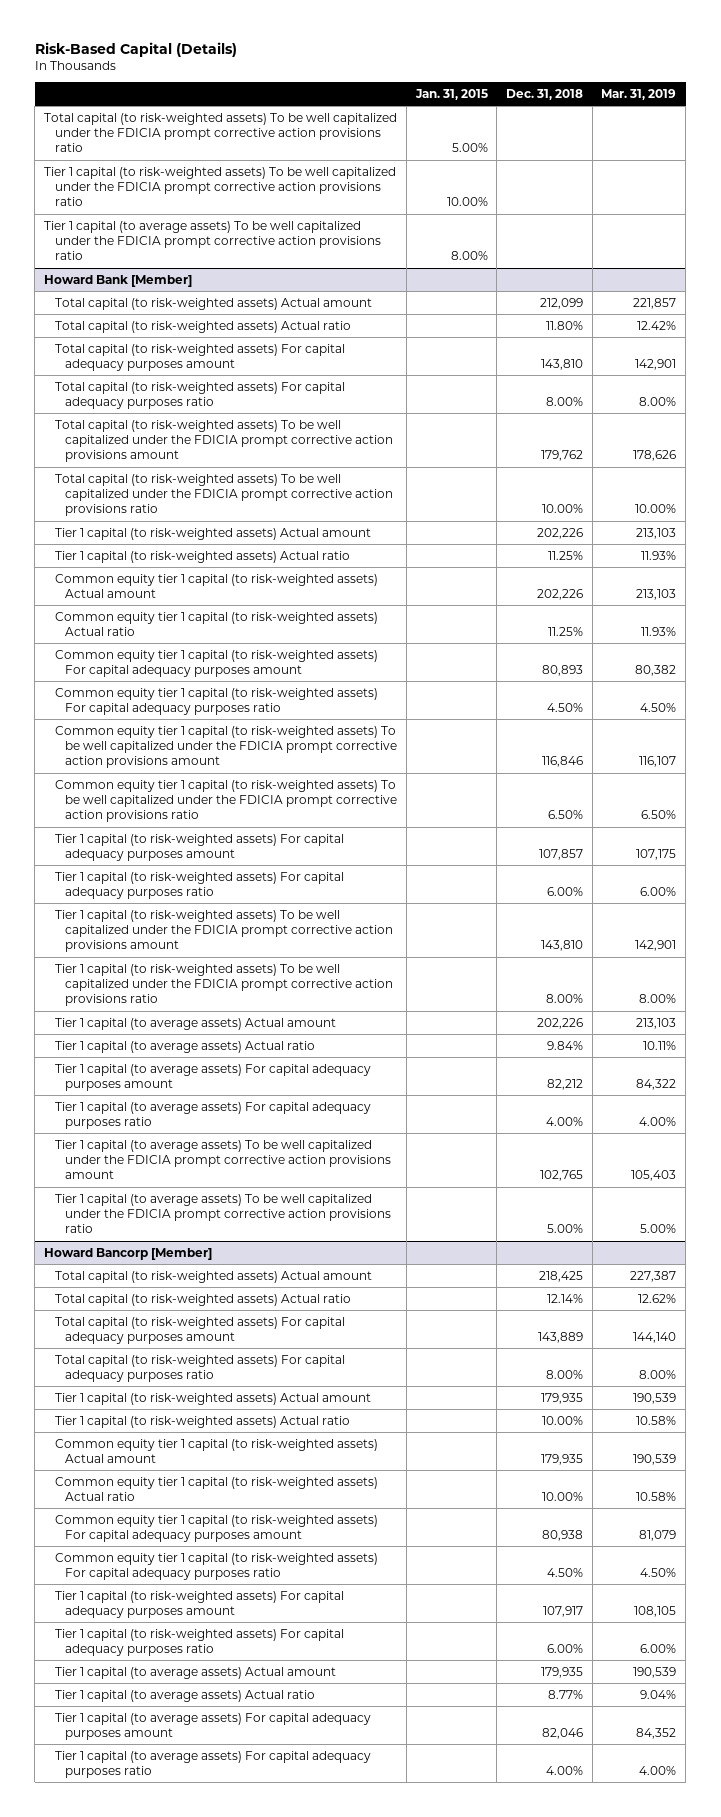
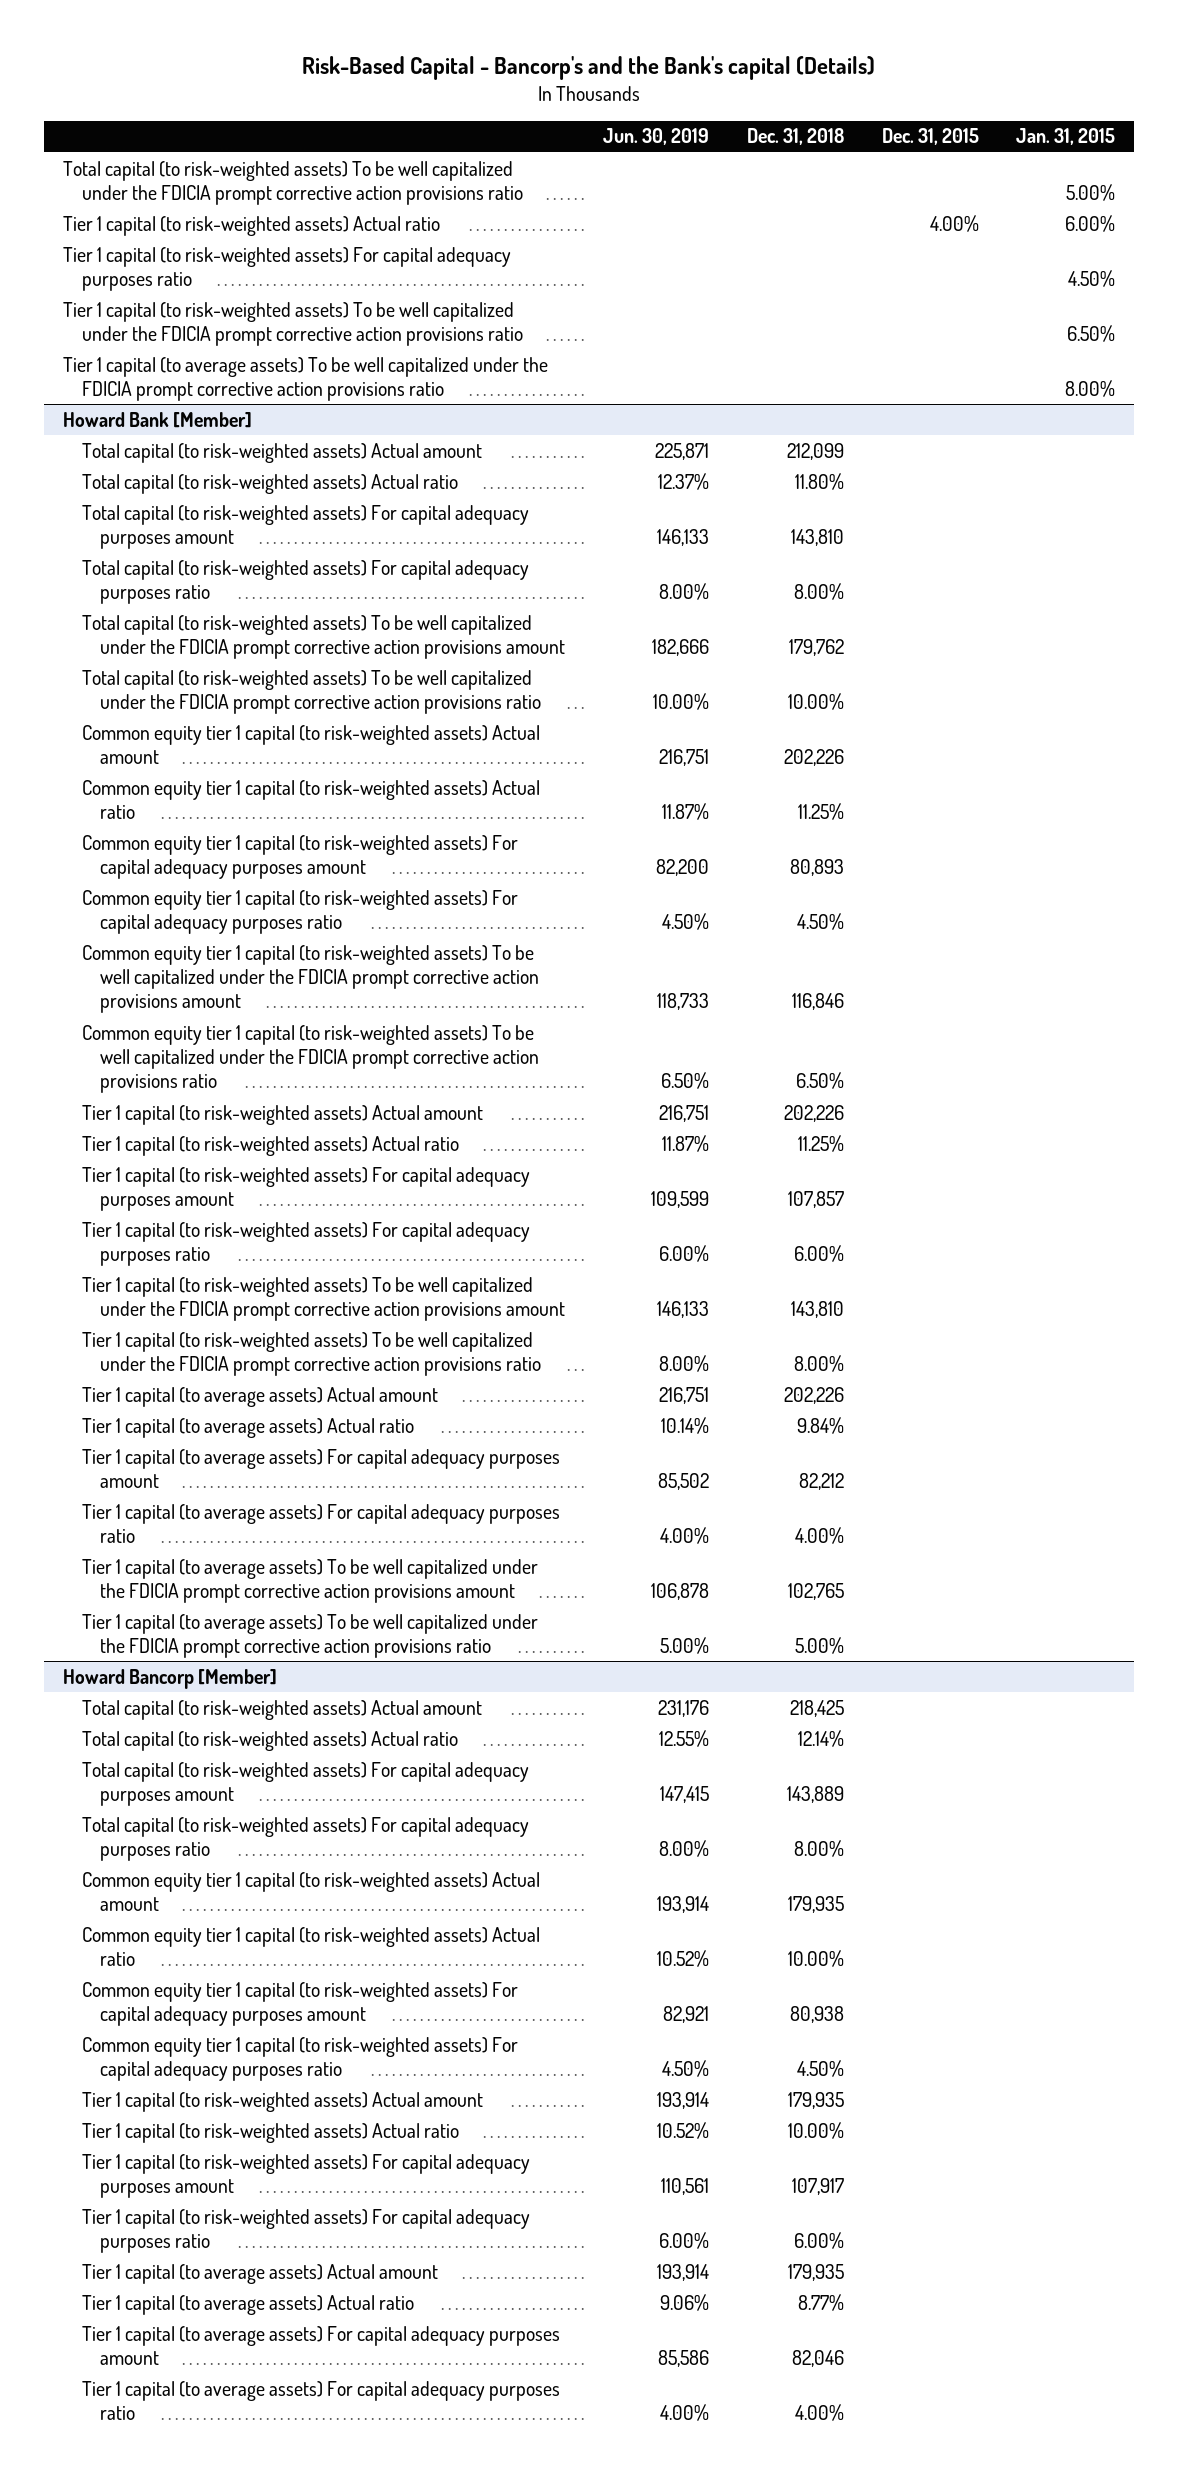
- Risk-Based Capital (Details)
+ Risk-Based Capital - Bancorp's and the Bank's capital (Details)
- | Jan. 31, 2015 | Dec. 31, 2018 | Mar. 31, 2019
+ | Jun. 30, 2019 | Dec. 31, 2018 | Dec. 31, 2015 | Jan. 31, 2015
- Tier 1 capital (to risk-weighted assets) To be well capitalized under the FDICIA prompt corrective action provisions ratio | 10.00% | |
+ Tier 1 capital (to risk-weighted assets) Actual ratio | | | 4.00% | 6.00%
+ Tier 1 capital (to risk-weighted assets) For capital adequacy purposes ratio | | | | 4.50%
+ Tier 1 capital (to risk-weighted assets) To be well capitalized under the FDICIA prompt corrective action provisions ratio | | | | 6.50%
@ Howard Bank [Member]
moved down: Tier 1 capital (to risk-weighted assets) Actual amount | 216,751 | 202,226 | |
moved down: Tier 1 capital (to risk-weighted assets) Actual ratio | 11.87% | 11.25% | |
@ Howard Bancorp [Member]
moved down: Tier 1 capital (to risk-weighted assets) Actual amount | 193,914 | 179,935 | |
moved down: Tier 1 capital (to risk-weighted assets) Actual ratio | 10.52% | 10.00% | |

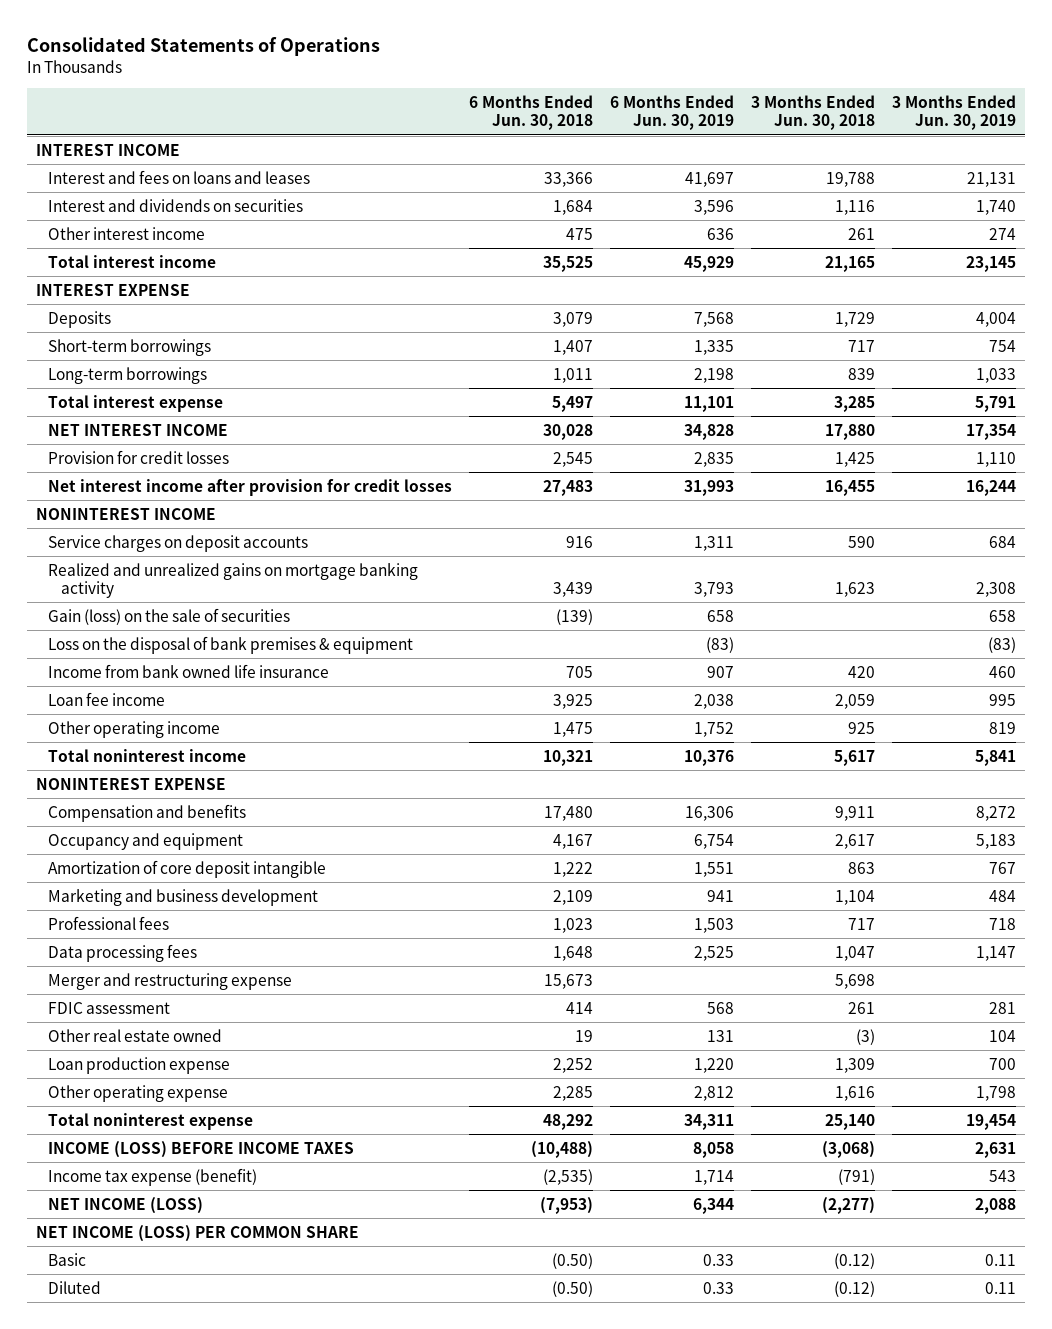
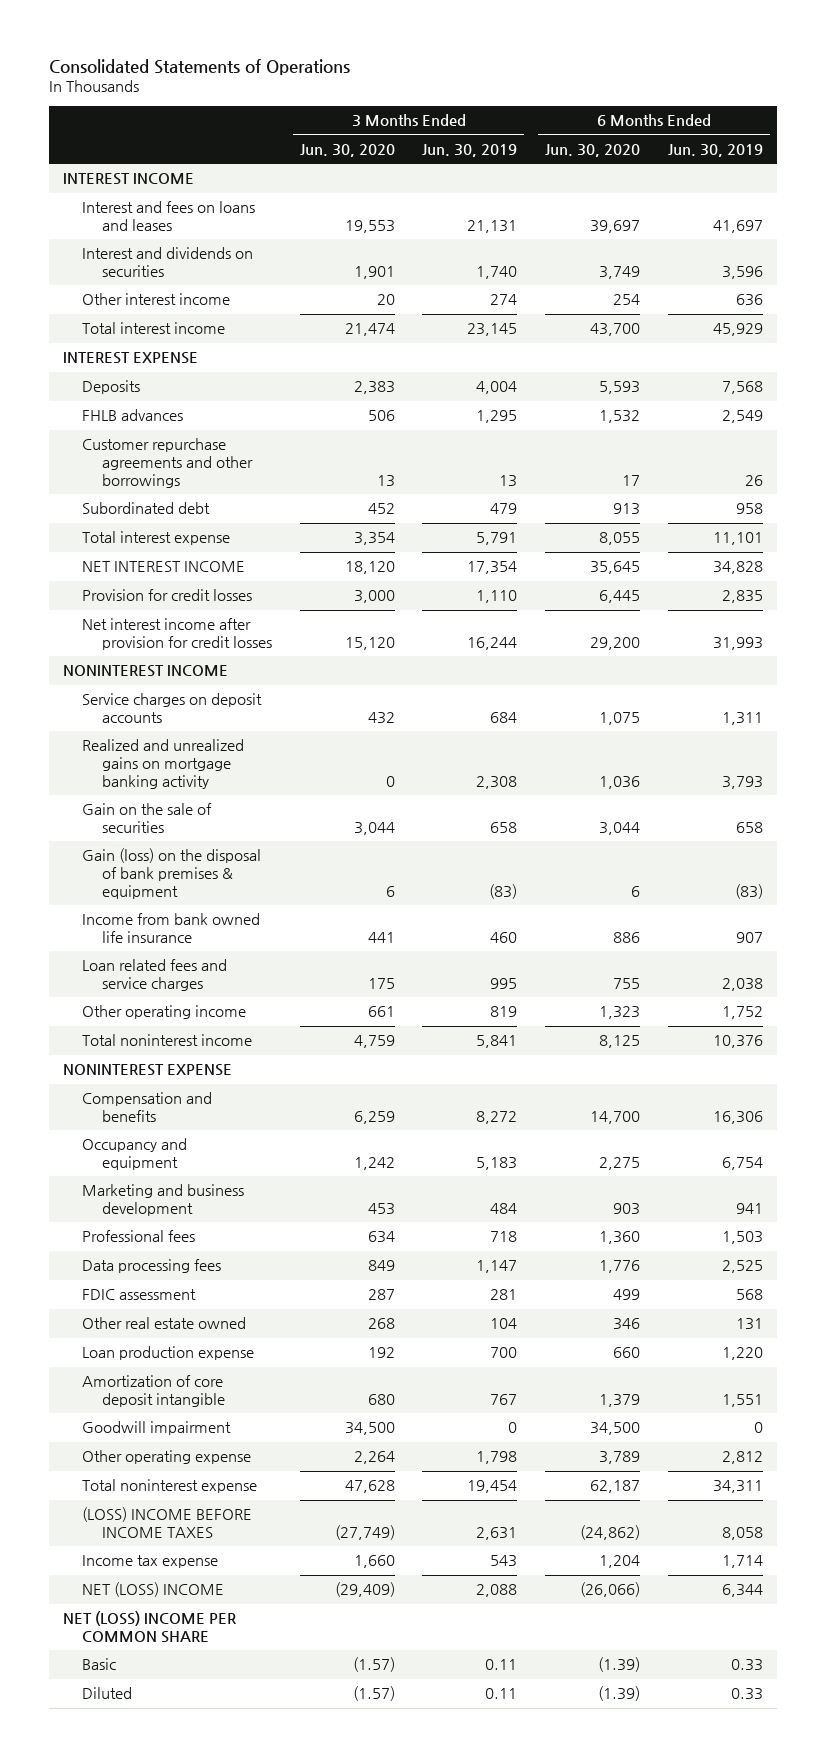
- | 6 Months Ended Jun. 30, 2018 | 6 Months Ended Jun. 30, 2019 | 3 Months Ended Jun. 30, 2018 | 3 Months Ended Jun. 30, 2019
+ | 3 Months Ended Jun. 30, 2020 | 3 Months Ended Jun. 30, 2019 | 6 Months Ended Jun. 30, 2020 | 6 Months Ended Jun. 30, 2019
- Short-term borrowings | 1,407 | 1,335 | 717 | 754
- Long-term borrowings | 1,011 | 2,198 | 839 | 1,033
+ FHLB advances | 506 | 1,295 | 1,532 | 2,549
+ Customer repurchase agreements and other borrowings | 13 | 13 | 17 | 26
+ Subordinated debt | 452 | 479 | 913 | 958
- Gain (loss) on the sale of securities | (139) | 658 | | 658
- Loss on the disposal of bank premises & equipment | | (83) | | (83)
+ Gain on the sale of securities | 3,044 | 658 | 3,044 | 658
+ Gain (loss) on the disposal of bank premises & equipment | 6 | (83) | 6 | (83)
- Loan fee income | 3,925 | 2,038 | 2,059 | 995
+ Loan related fees and service charges | 175 | 995 | 755 | 2,038
- Merger and restructuring expense | 15,673 | | 5,698 |
moved down: Amortization of core deposit intangible | 680 | 767 | 1,379 | 1,551
+ Goodwill impairment | 34,500 | 0 | 34,500 | 0
- INCOME (LOSS) BEFORE INCOME TAXES | (10,488) | 8,058 | (3,068) | 2,631
- Income tax expense (benefit) | (2,535) | 1,714 | (791) | 543
- NET INCOME (LOSS) | (7,953) | 6,344 | (2,277) | 2,088
- NET INCOME (LOSS) PER COMMON SHARE
+ (LOSS) INCOME BEFORE INCOME TAXES | (27,749) | 2,631 | (24,862) | 8,058
+ Income tax expense | 1,660 | 543 | 1,204 | 1,714
+ NET (LOSS) INCOME | (29,409) | 2,088 | (26,066) | 6,344
+ NET (LOSS) INCOME PER COMMON SHARE

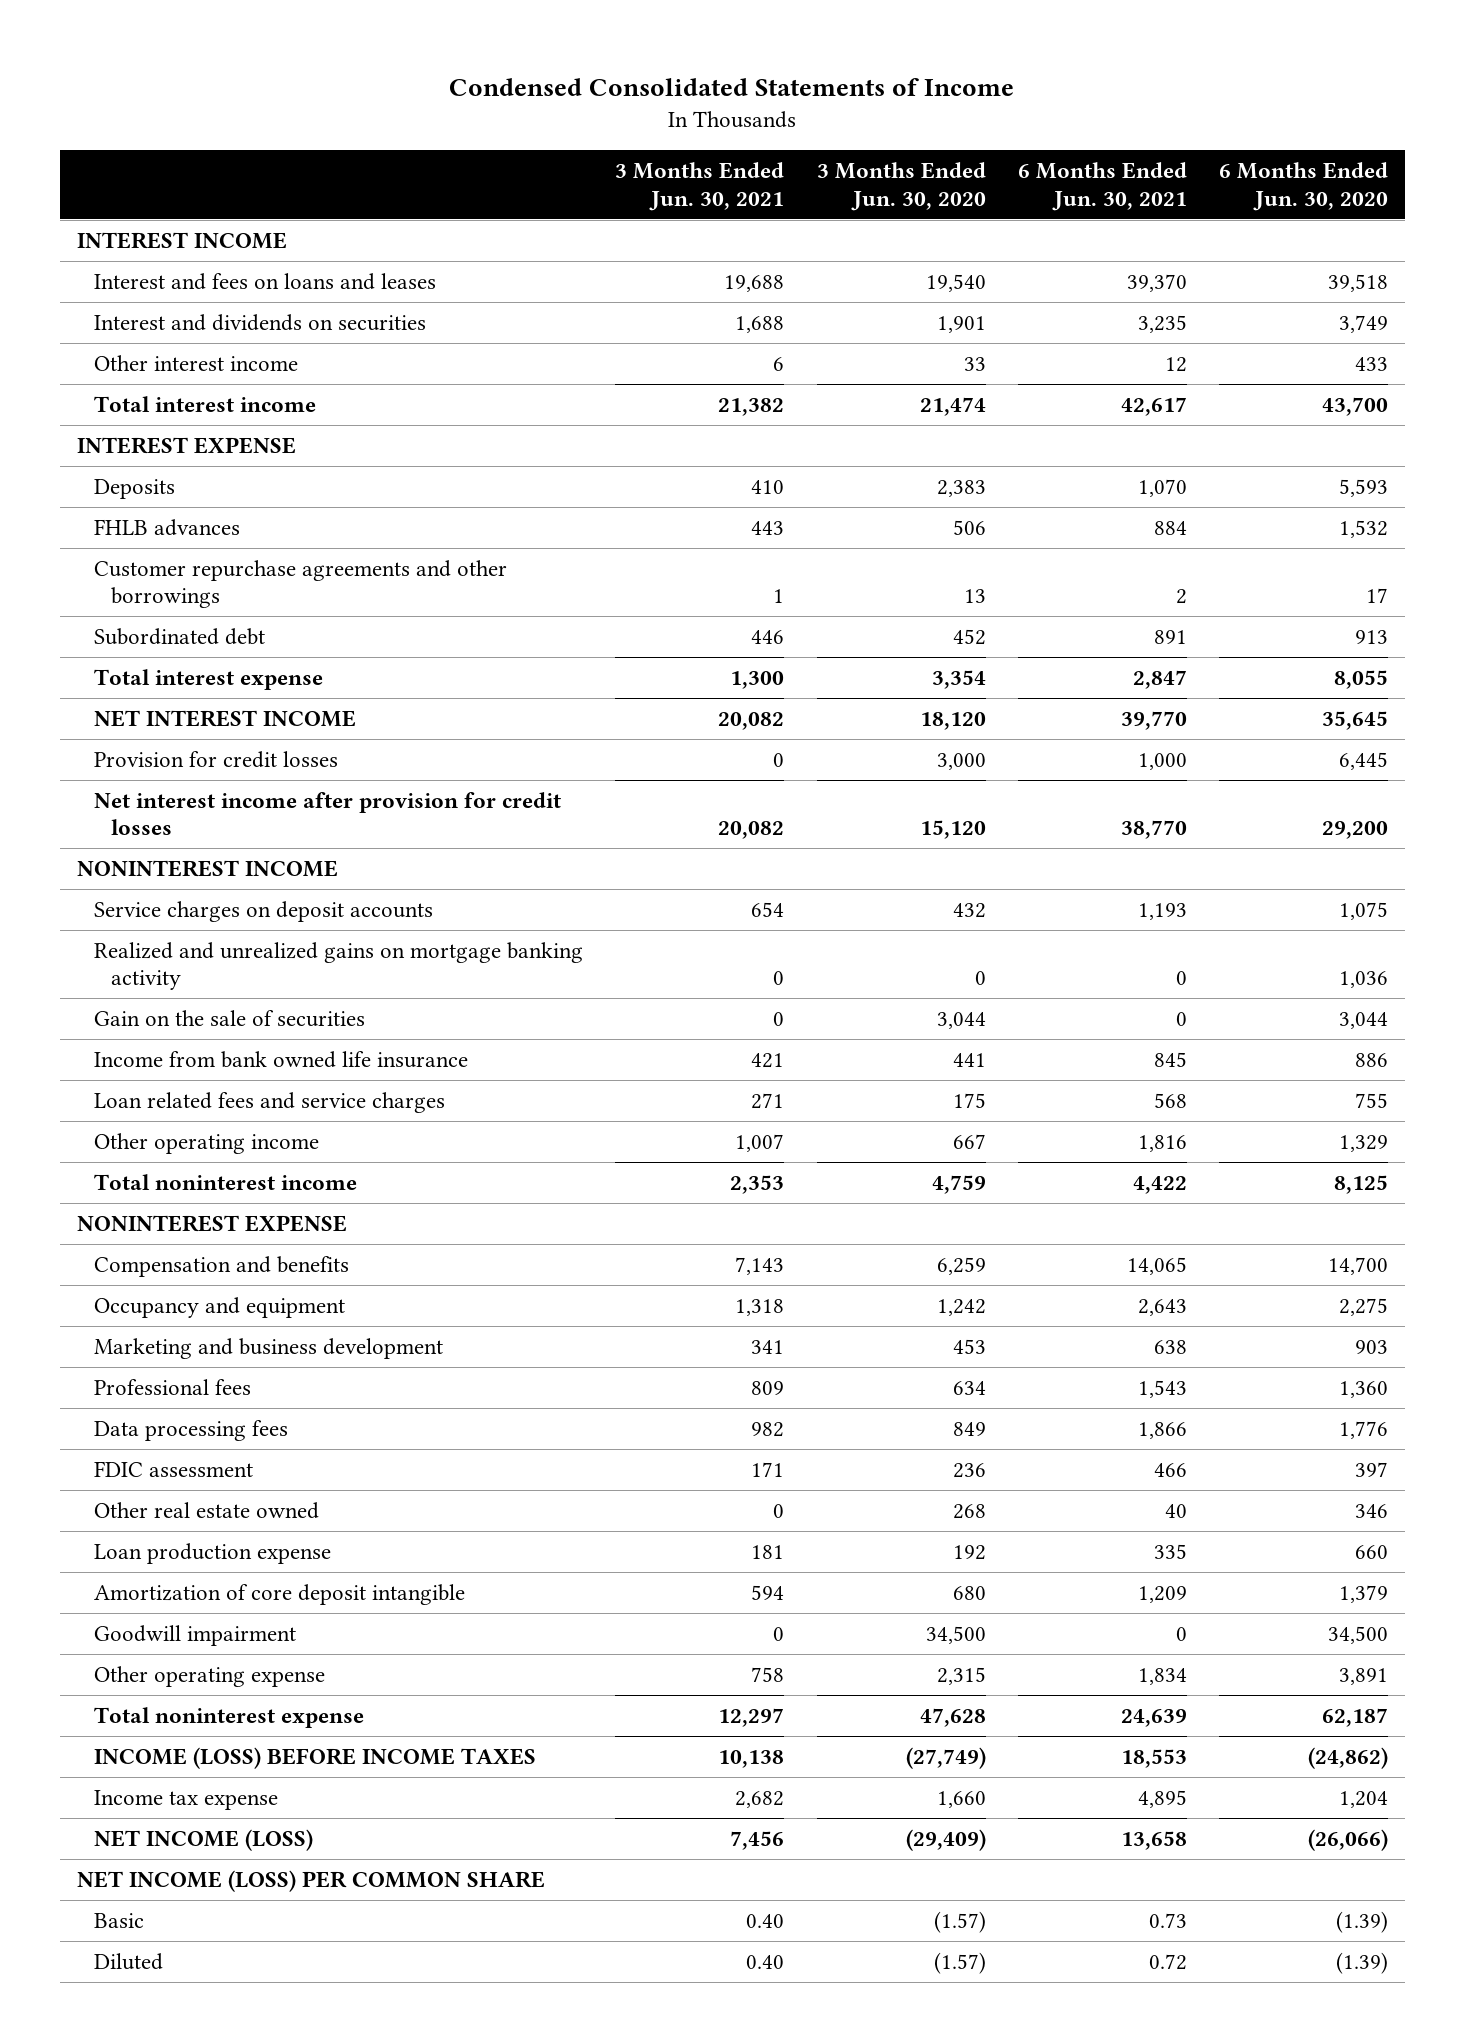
- Consolidated Statements of Operations
+ Condensed Consolidated Statements of Income
- | 3 Months Ended Jun. 30, 2020 | 3 Months Ended Jun. 30, 2019 | 6 Months Ended Jun. 30, 2020 | 6 Months Ended Jun. 30, 2019
+ | 3 Months Ended Jun. 30, 2021 | 3 Months Ended Jun. 30, 2020 | 6 Months Ended Jun. 30, 2021 | 6 Months Ended Jun. 30, 2020
- Interest and fees on loans and leases | 19,553 | 21,131 | 39,697 | 41,697
+ Interest and fees on loans and leases | 19,688 | 19,540 | 39,370 | 39,518
- Other interest income | 20 | 274 | 254 | 636
+ Other interest income | 6 | 33 | 12 | 433
- Gain (loss) on the disposal of bank premises & equipment | 6 | (83) | 6 | (83)
- Other operating income | 661 | 819 | 1,323 | 1,752
+ Other operating income | 1,007 | 667 | 1,816 | 1,329
- FDIC assessment | 287 | 281 | 499 | 568
+ FDIC assessment | 171 | 236 | 466 | 397
- Other operating expense | 2,264 | 1,798 | 3,789 | 2,812
+ Other operating expense | 758 | 2,315 | 1,834 | 3,891
- (LOSS) INCOME BEFORE INCOME TAXES | (27,749) | 2,631 | (24,862) | 8,058
+ INCOME (LOSS) BEFORE INCOME TAXES | 10,138 | (27,749) | 18,553 | (24,862)
- NET (LOSS) INCOME | (29,409) | 2,088 | (26,066) | 6,344
- NET (LOSS) INCOME PER COMMON SHARE
+ NET INCOME (LOSS) | 7,456 | (29,409) | 13,658 | (26,066)
+ NET INCOME (LOSS) PER COMMON SHARE

